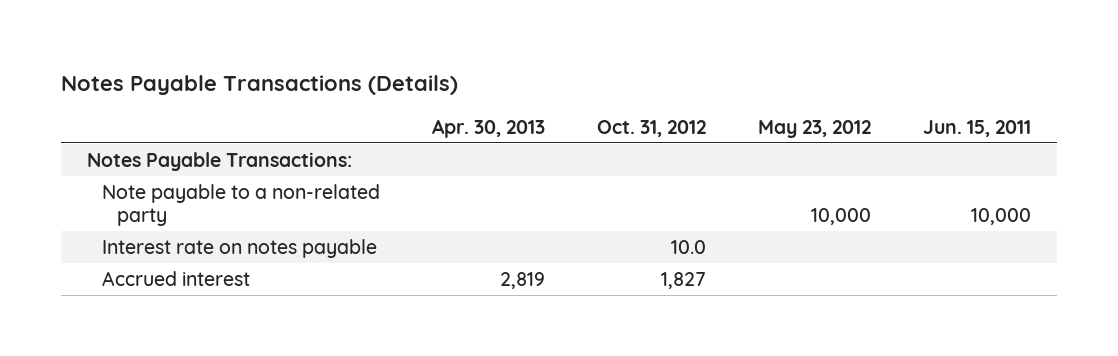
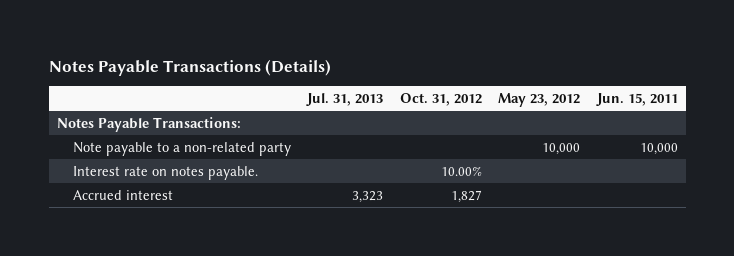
- | Apr. 30, 2013 | Oct. 31, 2012 | May 23, 2012 | Jun. 15, 2011
+ | Jul. 31, 2013 | Oct. 31, 2012 | May 23, 2012 | Jun. 15, 2011
- Interest rate on notes payable | | 10.0 | |
+ Interest rate on notes payable. | | 10.00% | |

